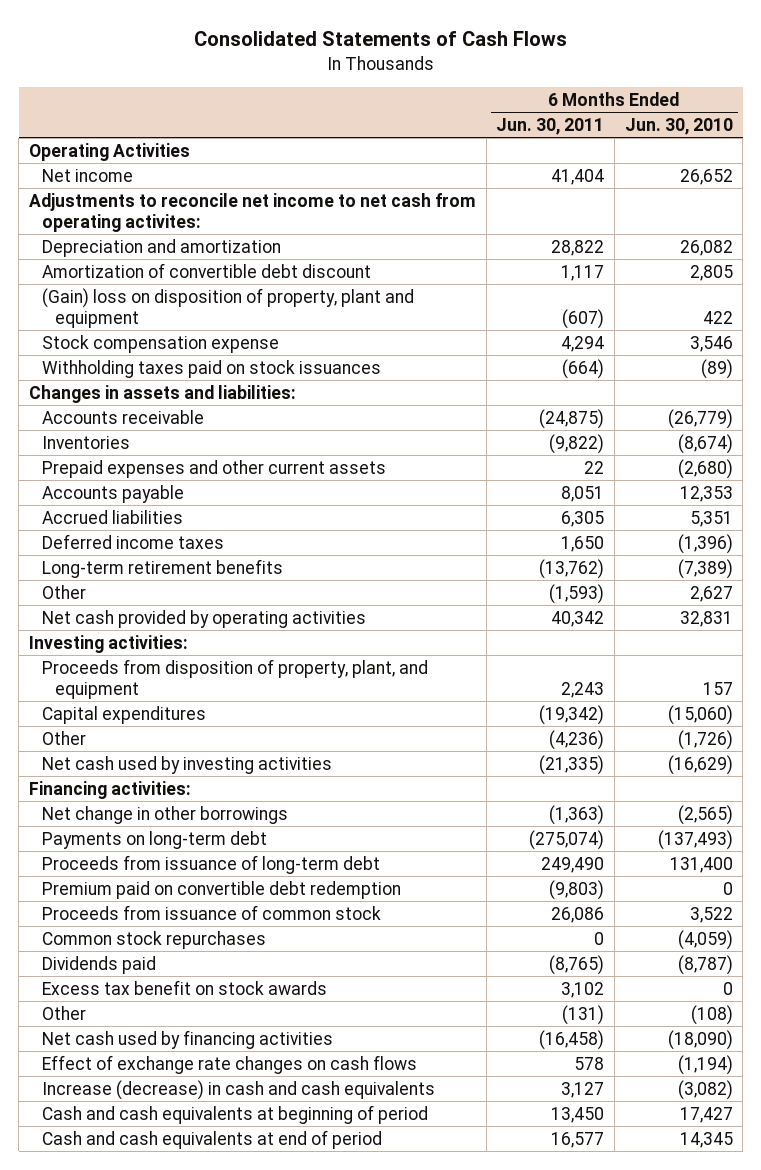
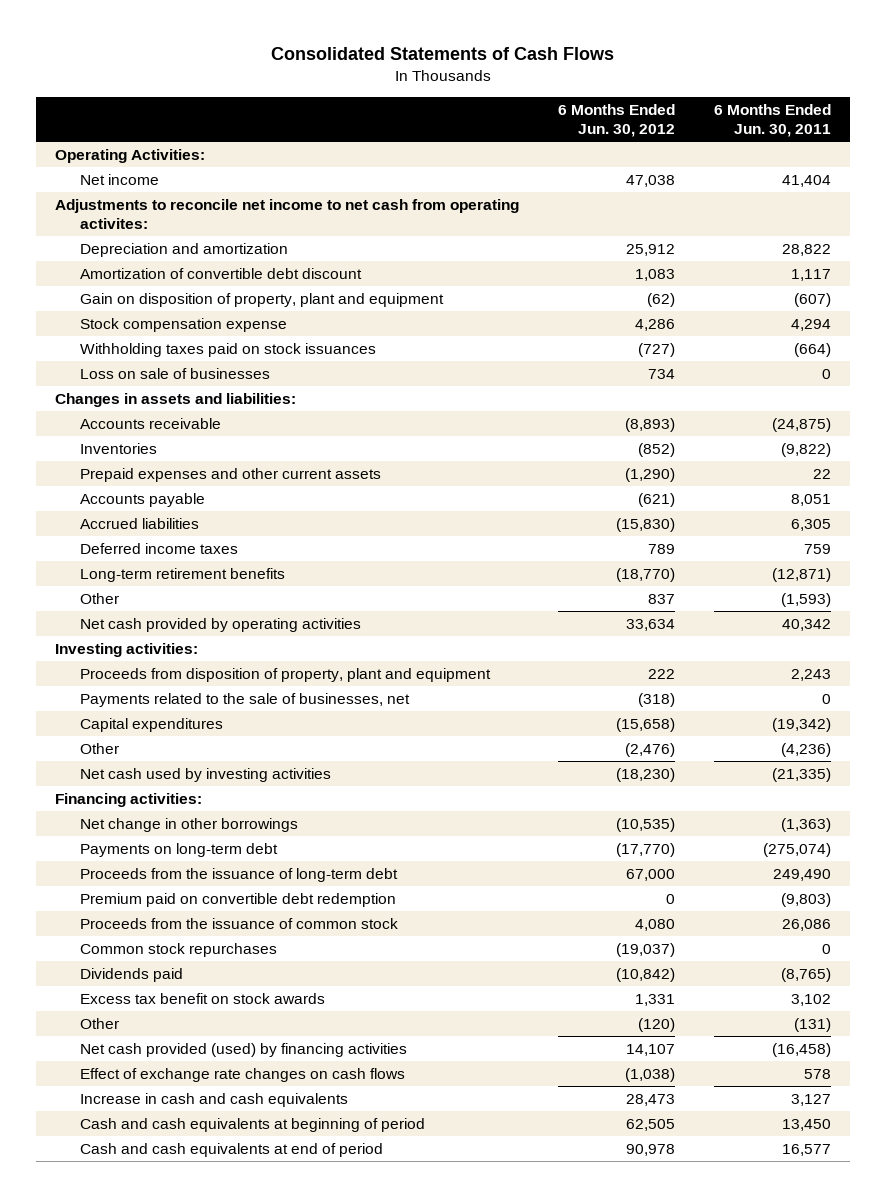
- | 6 Months Ended Jun. 30, 2011 | 6 Months Ended Jun. 30, 2010
+ | 6 Months Ended Jun. 30, 2012 | 6 Months Ended Jun. 30, 2011
- Operating Activities
+ Operating Activities:
- (Gain) loss on disposition of property, plant and equipment | (607) | 422
+ Gain on disposition of property, plant and equipment | (62) | (607)
+ Loss on sale of businesses | 734 | 0
- Deferred income taxes | 1,650 | (1,396)
- Long-term retirement benefits | (13,762) | (7,389)
+ Deferred income taxes | 789 | 759
+ Long-term retirement benefits | (18,770) | (12,871)
- Proceeds from disposition of property, plant, and equipment | 2,243 | 157
+ Proceeds from disposition of property, plant and equipment | 222 | 2,243
+ Payments related to the sale of businesses, net | (318) | 0
- Proceeds from issuance of long-term debt | 249,490 | 131,400
+ Proceeds from the issuance of long-term debt | 67,000 | 249,490
- Proceeds from issuance of common stock | 26,086 | 3,522
+ Proceeds from the issuance of common stock | 4,080 | 26,086
- Net cash used by financing activities | (16,458) | (18,090)
+ Net cash provided (used) by financing activities | 14,107 | (16,458)
- Increase (decrease) in cash and cash equivalents | 3,127 | (3,082)
+ Increase in cash and cash equivalents | 28,473 | 3,127

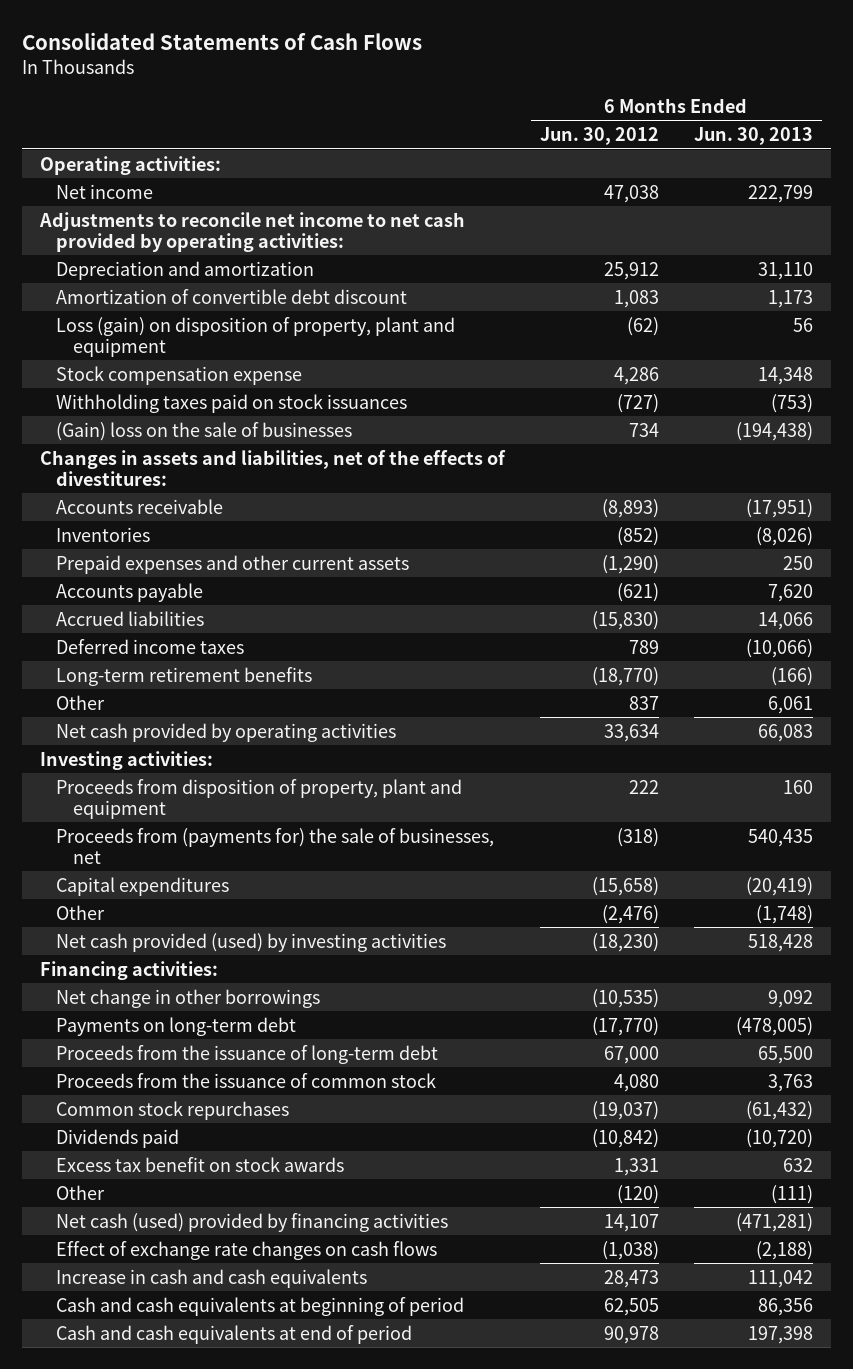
- | 6 Months Ended Jun. 30, 2012 | 6 Months Ended Jun. 30, 2011
+ | 6 Months Ended Jun. 30, 2012 | 6 Months Ended Jun. 30, 2013
- Operating Activities:
+ Operating activities:
- Adjustments to reconcile net income to net cash from operating activites:
+ Adjustments to reconcile net income to net cash provided by operating activities:
- Gain on disposition of property, plant and equipment | (62) | (607)
+ Loss (gain) on disposition of property, plant and equipment | (62) | 56
- Loss on sale of businesses | 734 | 0
- Changes in assets and liabilities:
+ (Gain) loss on the sale of businesses | 734 | (194,438)
+ Changes in assets and liabilities, net of the effects of divestitures:
- Payments related to the sale of businesses, net | (318) | 0
+ Proceeds from (payments for) the sale of businesses, net | (318) | 540,435
- Net cash used by investing activities | (18,230) | (21,335)
+ Net cash provided (used) by investing activities | (18,230) | 518,428
- Premium paid on convertible debt redemption | 0 | (9,803)
- Net cash provided (used) by financing activities | 14,107 | (16,458)
+ Net cash (used) provided by financing activities | 14,107 | (471,281)

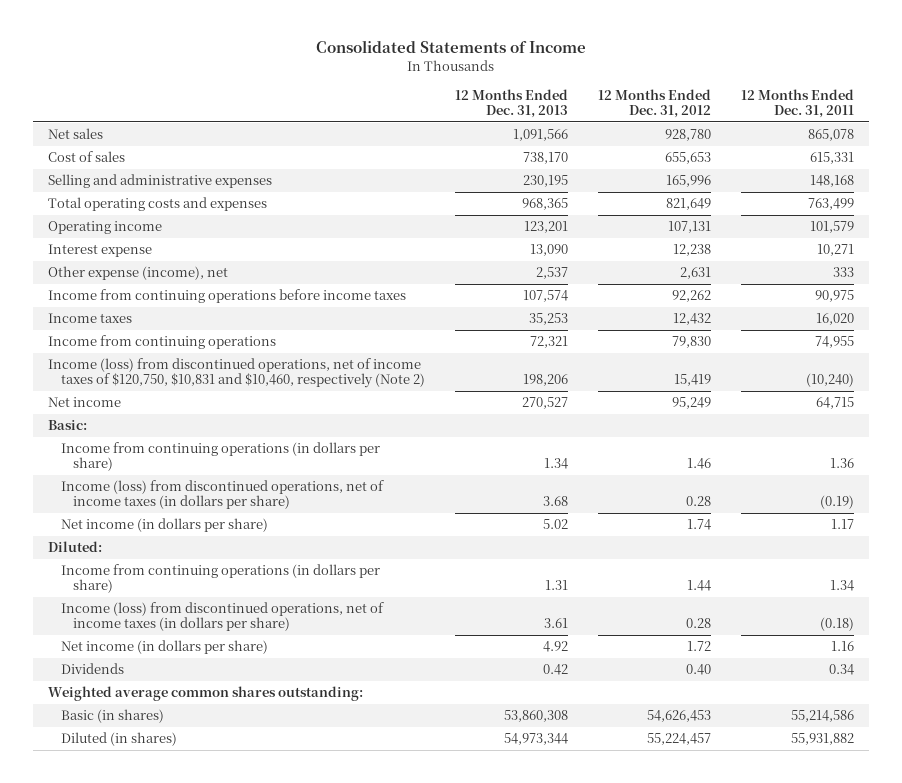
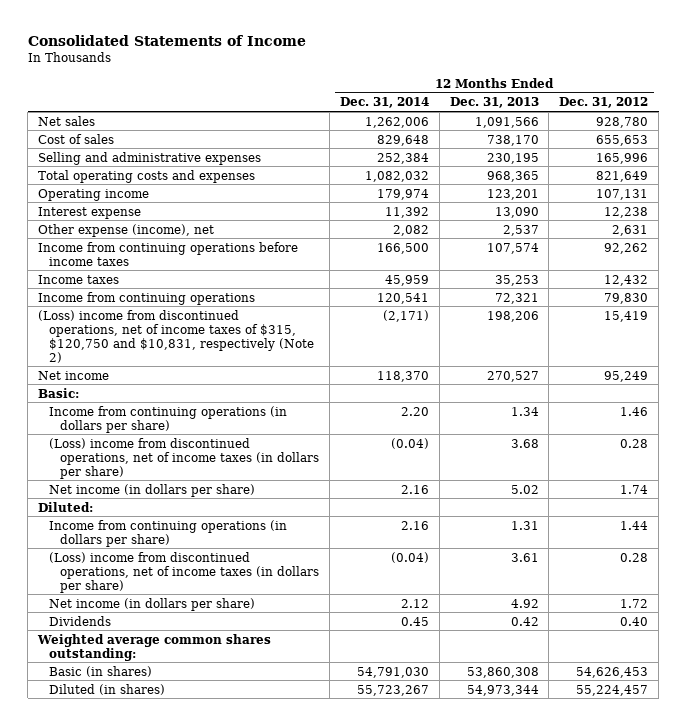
- | 12 Months Ended Dec. 31, 2013 | 12 Months Ended Dec. 31, 2012 | 12 Months Ended Dec. 31, 2011
+ | 12 Months Ended Dec. 31, 2014 | 12 Months Ended Dec. 31, 2013 | 12 Months Ended Dec. 31, 2012
- Income (loss) from discontinued operations, net of income taxes of $120,750, $10,831 and $10,460, respectively (Note 2) | 198,206 | 15,419 | (10,240)
+ (Loss) income from discontinued operations, net of income taxes of $315, $120,750 and $10,831, respectively (Note 2) | (2,171) | 198,206 | 15,419
- Income (loss) from discontinued operations, net of income taxes (in dollars per share) | 3.68 | 0.28 | (0.19)
+ (Loss) income from discontinued operations, net of income taxes (in dollars per share) | (0.04) | 3.68 | 0.28
- Income (loss) from discontinued operations, net of income taxes (in dollars per share) | 3.61 | 0.28 | (0.18)
+ (Loss) income from discontinued operations, net of income taxes (in dollars per share) | (0.04) | 3.61 | 0.28

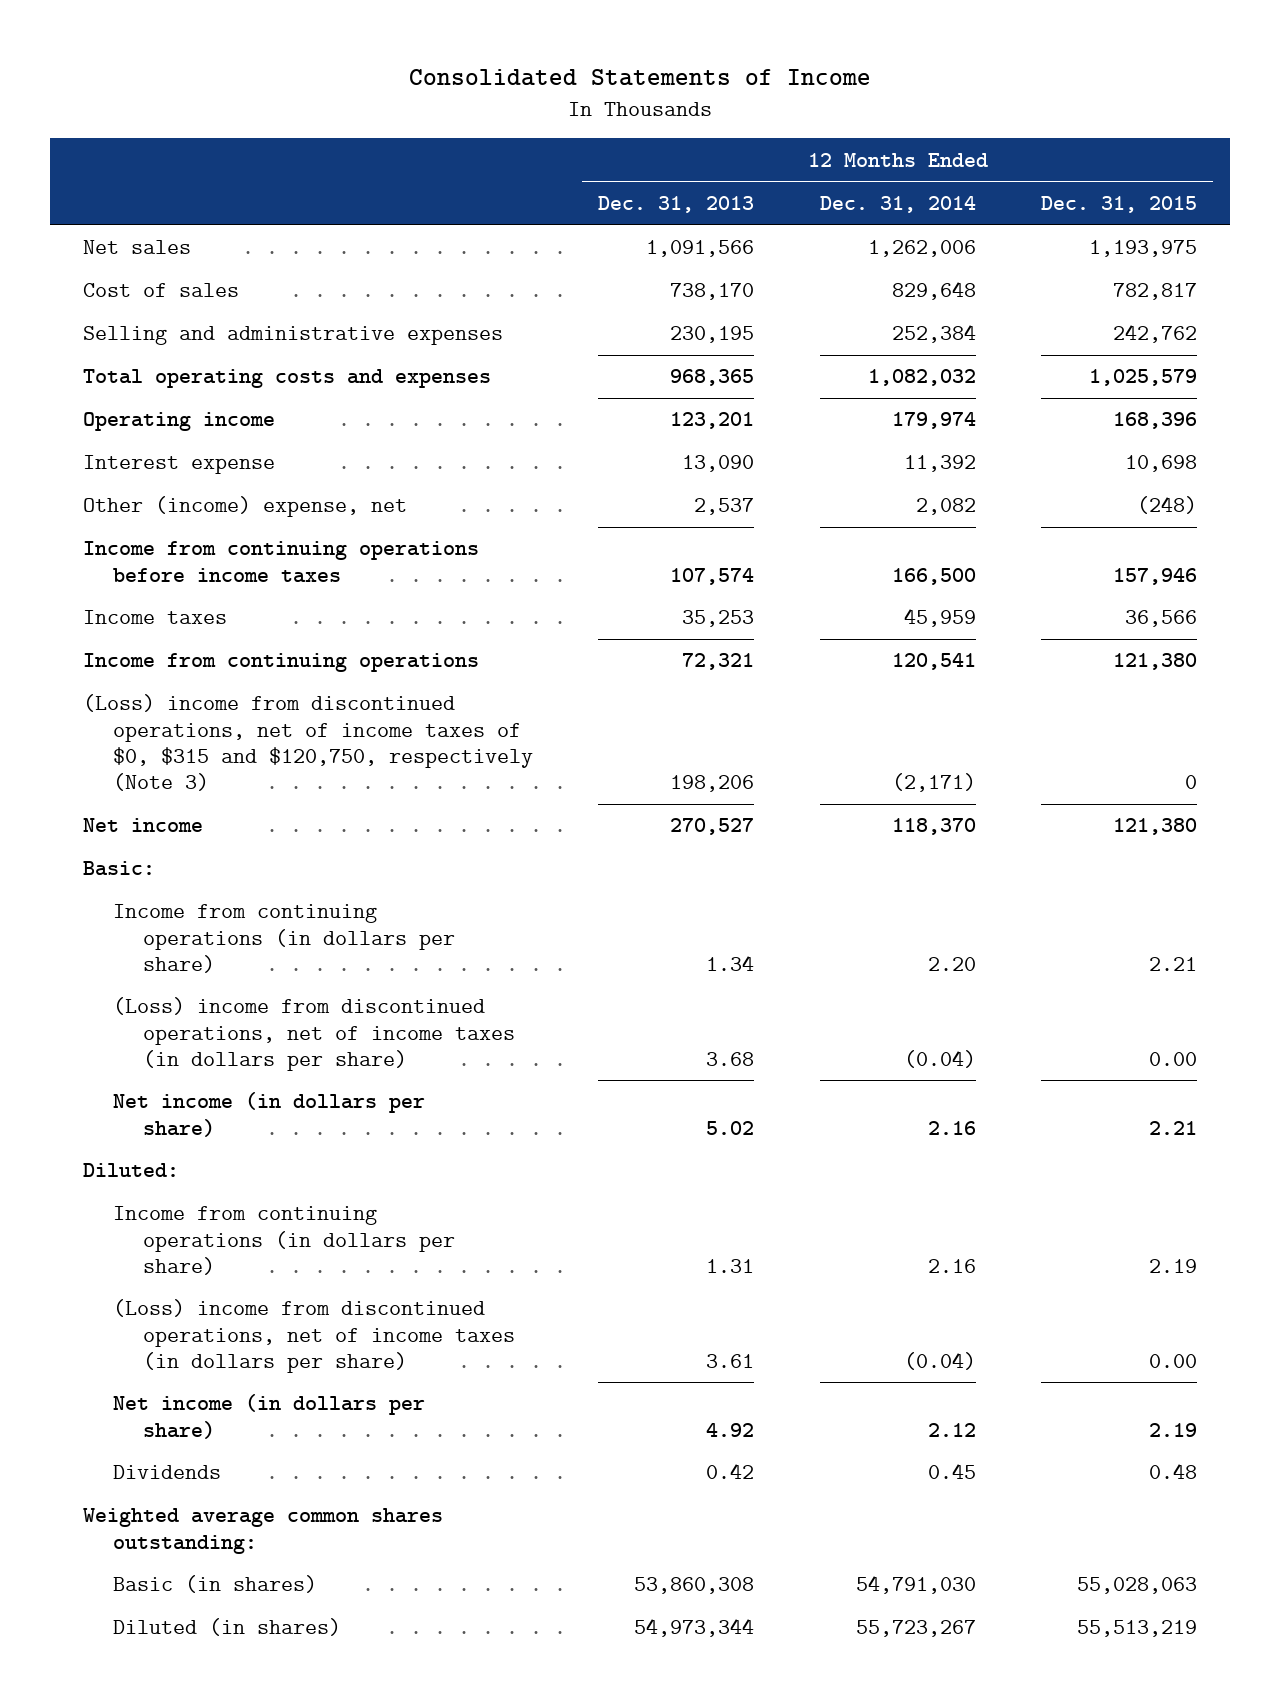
- | 12 Months Ended Dec. 31, 2014 | 12 Months Ended Dec. 31, 2013 | 12 Months Ended Dec. 31, 2012
+ | 12 Months Ended Dec. 31, 2013 | 12 Months Ended Dec. 31, 2014 | 12 Months Ended Dec. 31, 2015
- Other expense (income), net | 2,082 | 2,537 | 2,631
+ Other (income) expense, net | 2,537 | 2,082 | (248)
- (Loss) income from discontinued operations, net of income taxes of $315, $120,750 and $10,831, respectively (Note 2) | (2,171) | 198,206 | 15,419
+ (Loss) income from discontinued operations, net of income taxes of $0, $315 and $120,750, respectively (Note 3) | 198,206 | (2,171) | 0

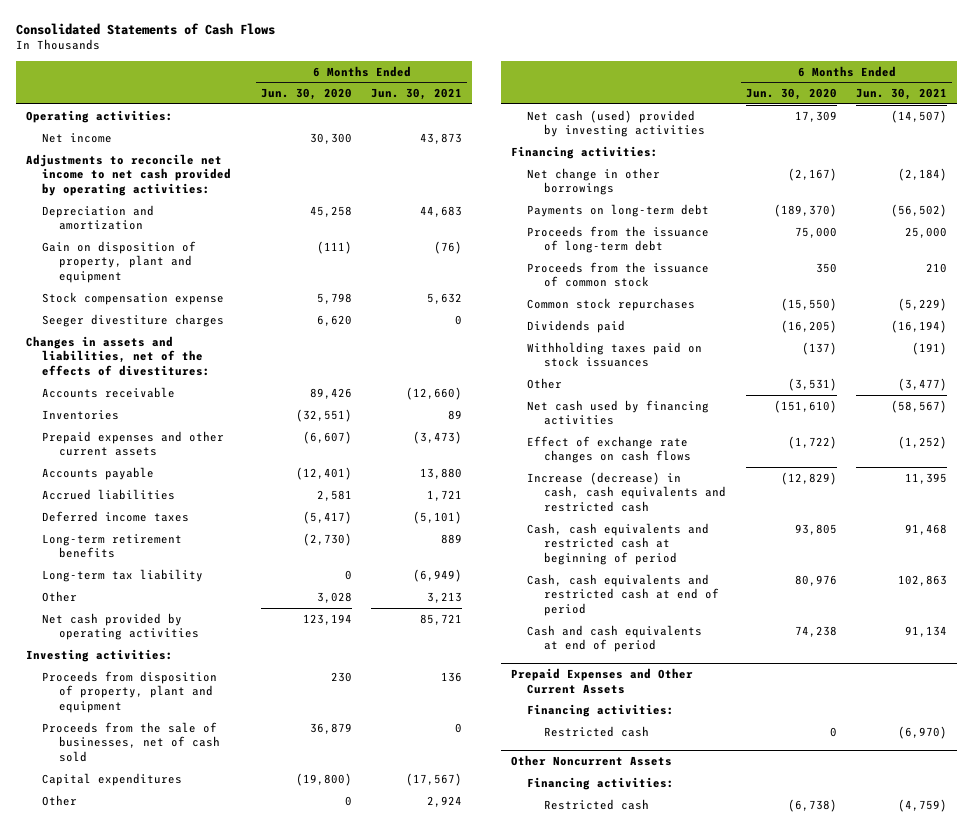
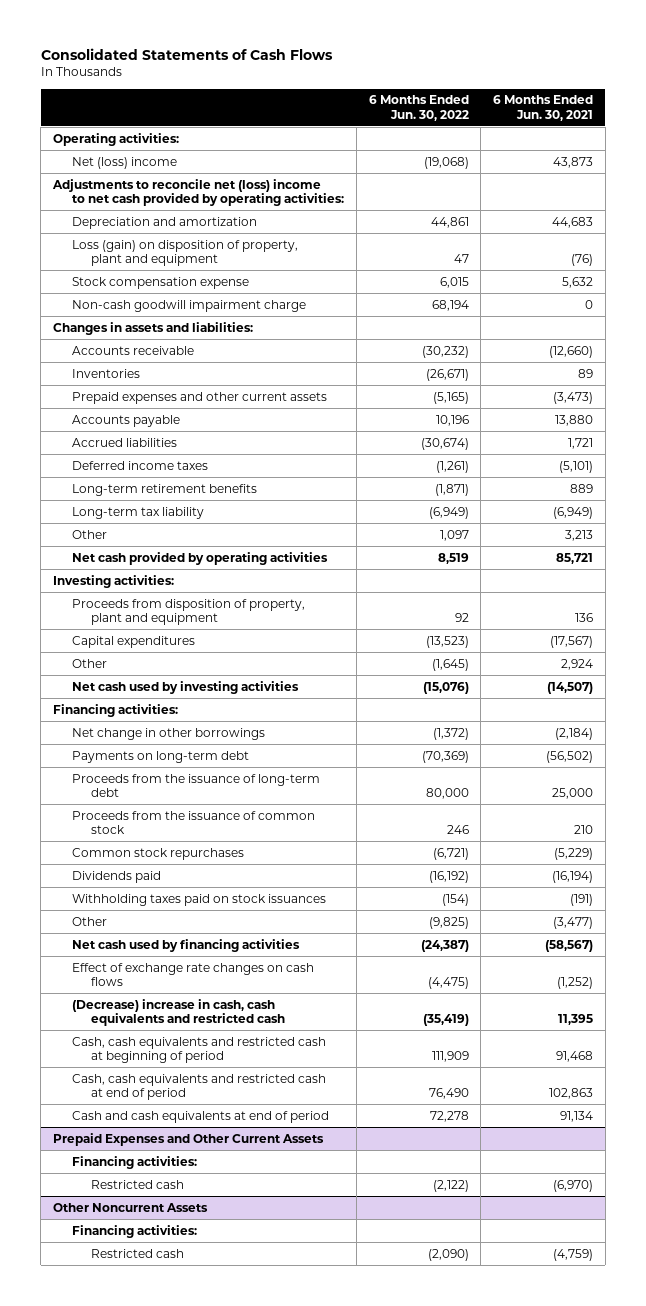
- | 6 Months Ended Jun. 30, 2020 | 6 Months Ended Jun. 30, 2021
+ | 6 Months Ended Jun. 30, 2022 | 6 Months Ended Jun. 30, 2021
- Net income | 30,300 | 43,873
- Adjustments to reconcile net income to net cash provided by operating activities:
+ Net (loss) income | (19,068) | 43,873
+ Adjustments to reconcile net (loss) income to net cash provided by operating activities:
- Gain on disposition of property, plant and equipment | (111) | (76)
+ Loss (gain) on disposition of property, plant and equipment | 47 | (76)
- Seeger divestiture charges | 6,620 | 0
- Changes in assets and liabilities, net of the effects of divestitures:
+ Non-cash goodwill impairment charge | 68,194 | 0
+ Changes in assets and liabilities:
- Proceeds from the sale of businesses, net of cash sold | 36,879 | 0
- Net cash (used) provided by investing activities | 17,309 | (14,507)
+ Net cash used by investing activities | (15,076) | (14,507)
- Increase (decrease) in cash, cash equivalents and restricted cash | (12,829) | 11,395
+ (Decrease) increase in cash, cash equivalents and restricted cash | (35,419) | 11,395

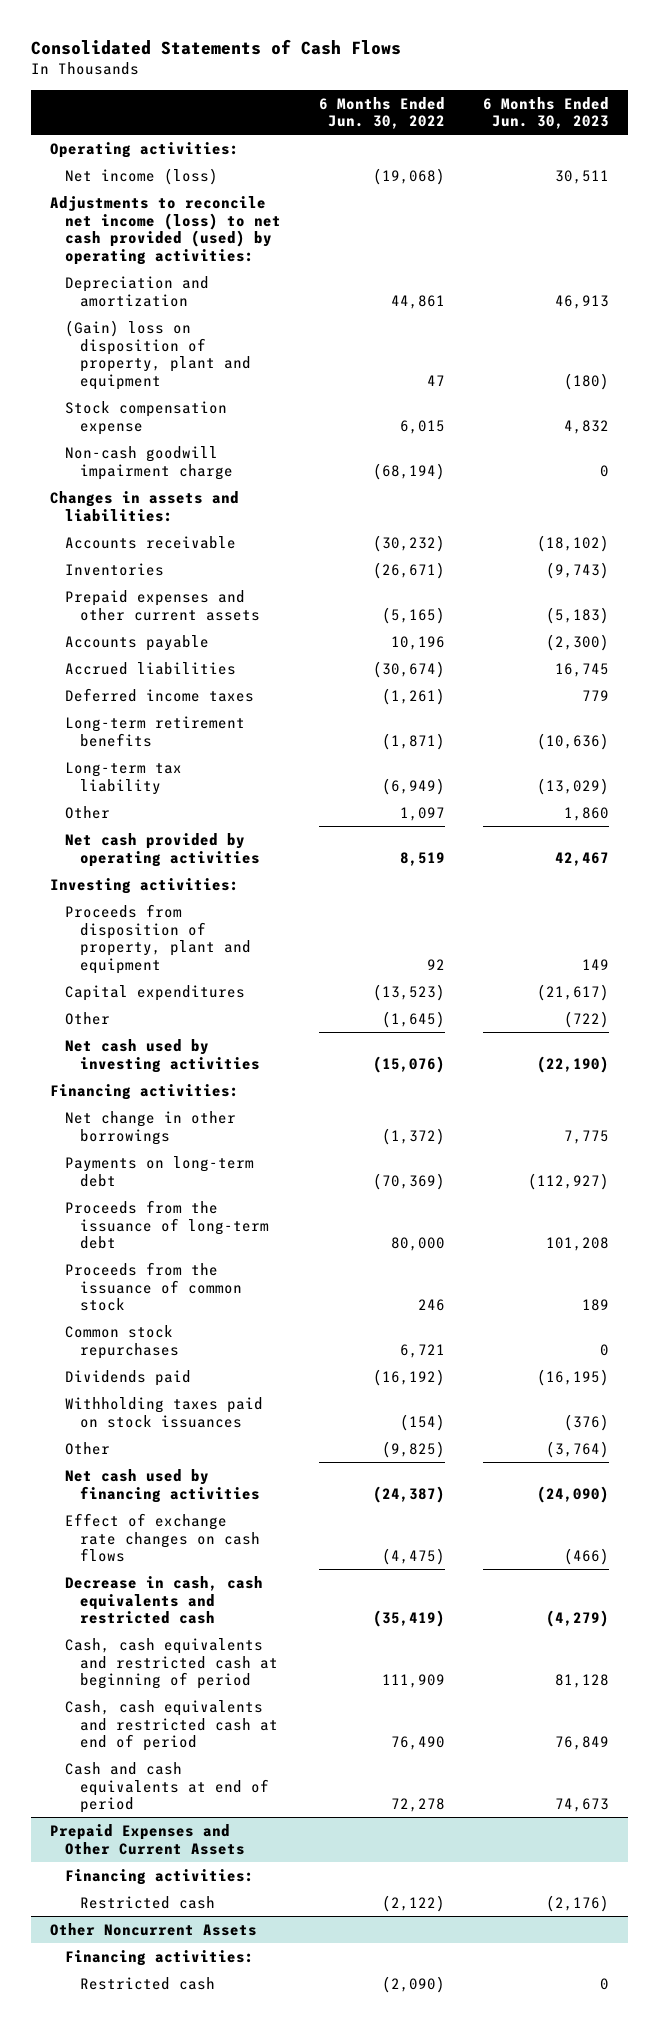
- | 6 Months Ended Jun. 30, 2022 | 6 Months Ended Jun. 30, 2021
+ | 6 Months Ended Jun. 30, 2022 | 6 Months Ended Jun. 30, 2023
- Net (loss) income | (19,068) | 43,873
- Adjustments to reconcile net (loss) income to net cash provided by operating activities:
+ Net income (loss) | (19,068) | 30,511
+ Adjustments to reconcile net income (loss) to net cash provided (used) by operating activities:
- Loss (gain) on disposition of property, plant and equipment | 47 | (76)
+ (Gain) loss on disposition of property, plant and equipment | 47 | (180)
- Non-cash goodwill impairment charge | 68,194 | 0
+ Non-cash goodwill impairment charge | (68,194) | 0
- Common stock repurchases | (6,721) | (5,229)
+ Common stock repurchases | 6,721 | 0
- (Decrease) increase in cash, cash equivalents and restricted cash | (35,419) | 11,395
+ Decrease in cash, cash equivalents and restricted cash | (35,419) | (4,279)

